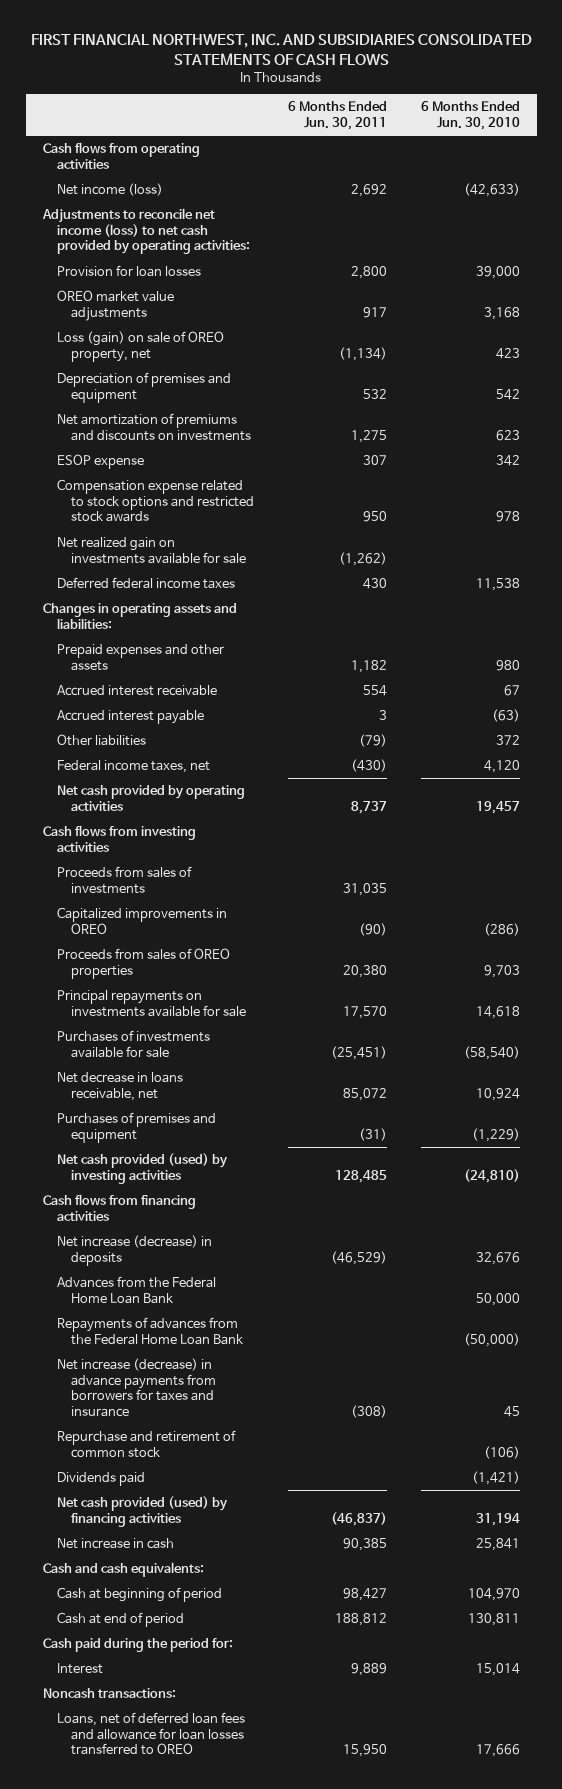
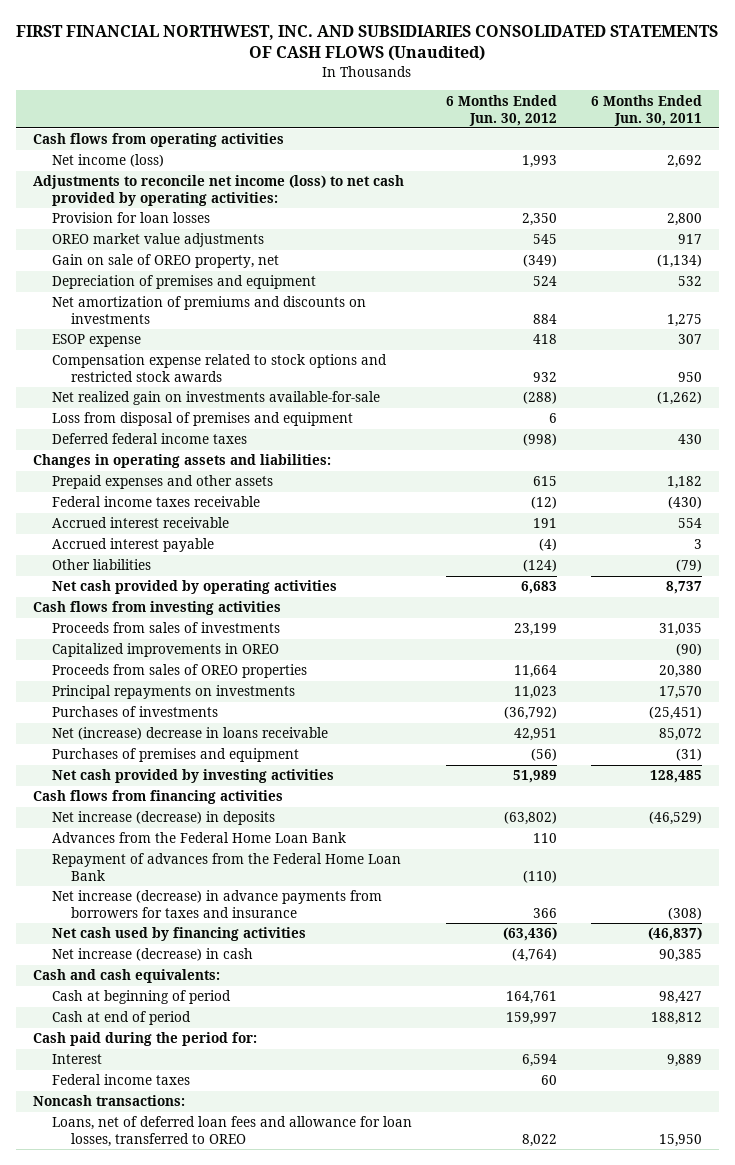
- FIRST FINANCIAL NORTHWEST, INC. AND SUBSIDIARIES CONSOLIDATED STATEMENTS OF CASH FLOWS
+ FIRST FINANCIAL NORTHWEST, INC. AND SUBSIDIARIES CONSOLIDATED STATEMENTS OF CASH FLOWS (Unaudited)
- | 6 Months Ended Jun. 30, 2011 | 6 Months Ended Jun. 30, 2010
+ | 6 Months Ended Jun. 30, 2012 | 6 Months Ended Jun. 30, 2011
- Loss (gain) on sale of OREO property, net | (1,134) | 423
+ Gain on sale of OREO property, net | (349) | (1,134)
- Net realized gain on investments available for sale | (1,262) |
+ Net realized gain on investments available-for-sale | (288) | (1,262)
+ Loss from disposal of premises and equipment | 6 |
+ Federal income taxes receivable | (12) | (430)
- Federal income taxes, net | (430) | 4,120
- Principal repayments on investments available for sale | 17,570 | 14,618
- Purchases of investments available for sale | (25,451) | (58,540)
- Net decrease in loans receivable, net | 85,072 | 10,924
+ Principal repayments on investments | 11,023 | 17,570
+ Purchases of investments | (36,792) | (25,451)
+ Net (increase) decrease in loans receivable | 42,951 | 85,072
- Net cash provided (used) by investing activities | 128,485 | (24,810)
+ Net cash provided by investing activities | 51,989 | 128,485
- Repayments of advances from the Federal Home Loan Bank | | (50,000)
+ Repayment of advances from the Federal Home Loan Bank | (110) |
- Repurchase and retirement of common stock | | (106)
- Dividends paid | | (1,421)
- Net cash provided (used) by financing activities | (46,837) | 31,194
- Net increase in cash | 90,385 | 25,841
+ Net cash used by financing activities | (63,436) | (46,837)
+ Net increase (decrease) in cash | (4,764) | 90,385
+ Federal income taxes | 60 |
- Loans, net of deferred loan fees and allowance for loan losses transferred to OREO | 15,950 | 17,666
+ Loans, net of deferred loan fees and allowance for loan losses, transferred to OREO | 8,022 | 15,950

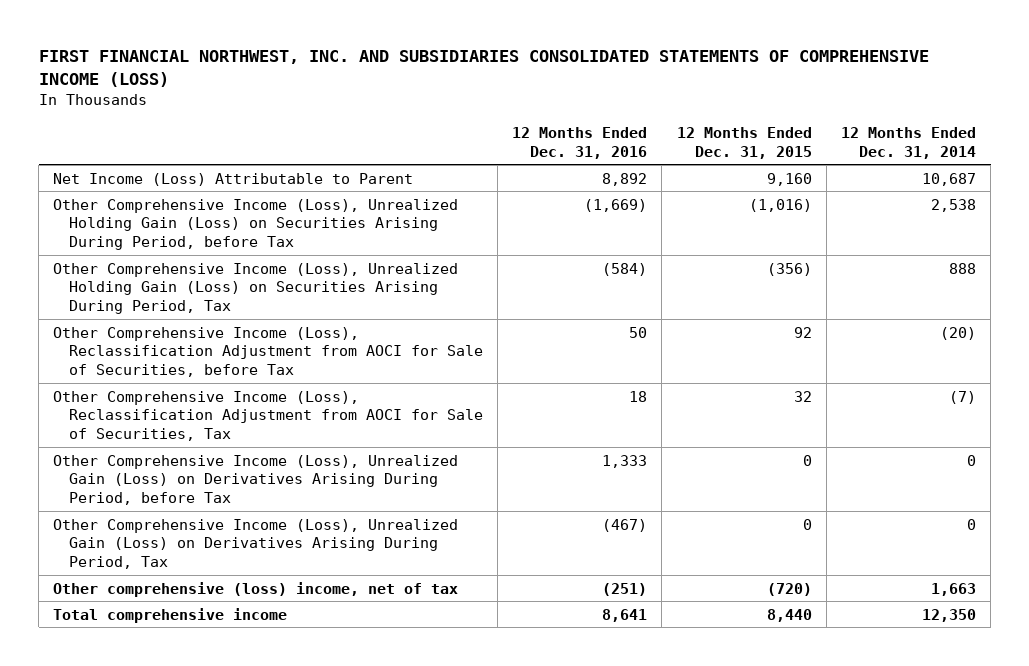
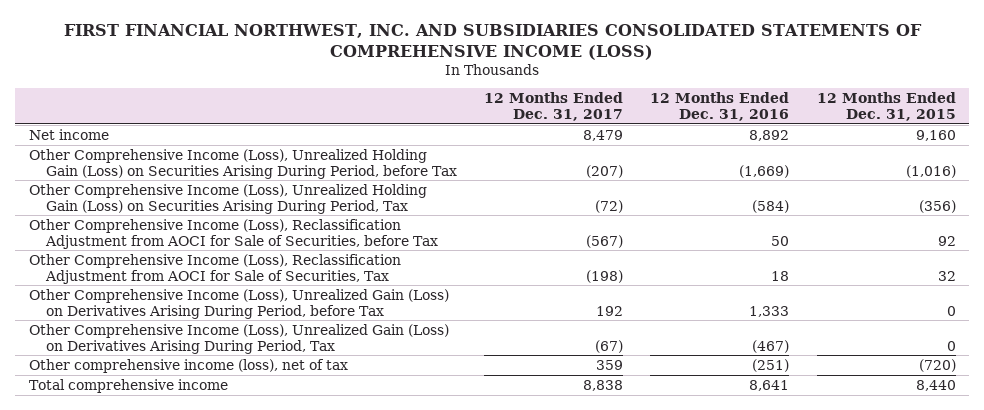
- | 12 Months Ended Dec. 31, 2016 | 12 Months Ended Dec. 31, 2015 | 12 Months Ended Dec. 31, 2014
+ | 12 Months Ended Dec. 31, 2017 | 12 Months Ended Dec. 31, 2016 | 12 Months Ended Dec. 31, 2015
- Net Income (Loss) Attributable to Parent | 8,892 | 9,160 | 10,687
+ Net income | 8,479 | 8,892 | 9,160
- Other comprehensive (loss) income, net of tax | (251) | (720) | 1,663
+ Other comprehensive income (loss), net of tax | 359 | (251) | (720)

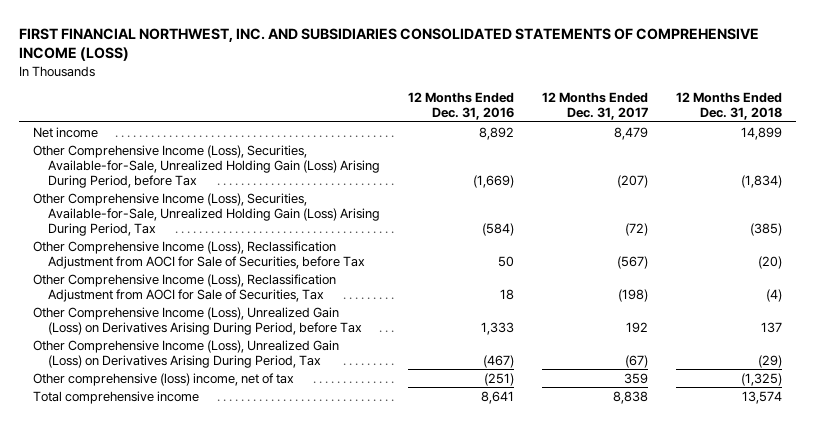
- | 12 Months Ended Dec. 31, 2017 | 12 Months Ended Dec. 31, 2016 | 12 Months Ended Dec. 31, 2015
+ | 12 Months Ended Dec. 31, 2016 | 12 Months Ended Dec. 31, 2017 | 12 Months Ended Dec. 31, 2018
- Other Comprehensive Income (Loss), Unrealized Holding Gain (Loss) on Securities Arising During Period, before Tax | (207) | (1,669) | (1,016)
- Other Comprehensive Income (Loss), Unrealized Holding Gain (Loss) on Securities Arising During Period, Tax | (72) | (584) | (356)
+ Other Comprehensive Income (Loss), Securities, Available-for-Sale, Unrealized Holding Gain (Loss) Arising During Period, before Tax | (1,669) | (207) | (1,834)
+ Other Comprehensive Income (Loss), Securities, Available-for-Sale, Unrealized Holding Gain (Loss) Arising During Period, Tax | (584) | (72) | (385)
- Other comprehensive income (loss), net of tax | 359 | (251) | (720)
+ Other comprehensive (loss) income, net of tax | (251) | 359 | (1,325)

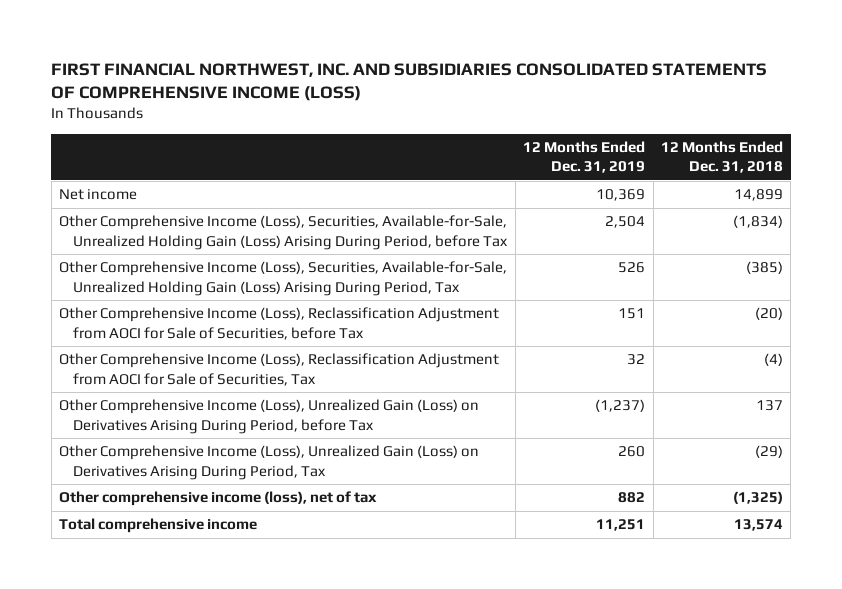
- | 12 Months Ended Dec. 31, 2016 | 12 Months Ended Dec. 31, 2017 | 12 Months Ended Dec. 31, 2018
+ | 12 Months Ended Dec. 31, 2019 | 12 Months Ended Dec. 31, 2018
- Other comprehensive (loss) income, net of tax | (251) | 359 | (1,325)
+ Other comprehensive income (loss), net of tax | 882 | (1,325)

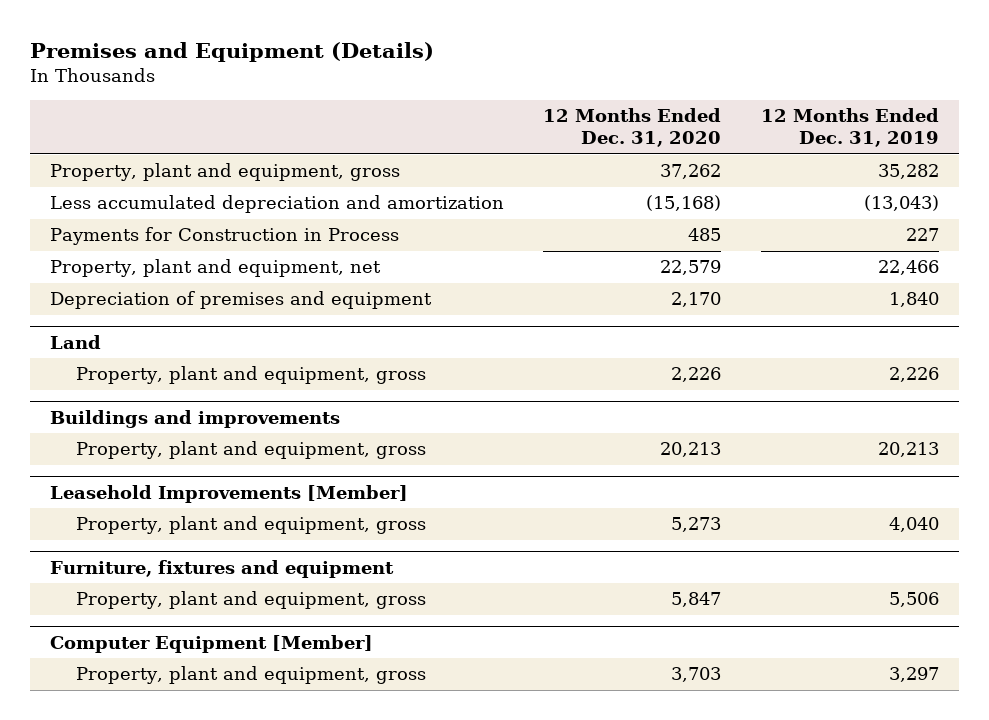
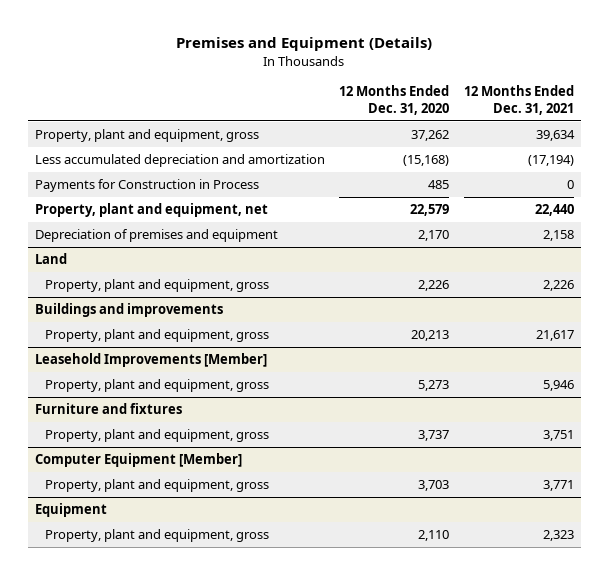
- | 12 Months Ended Dec. 31, 2020 | 12 Months Ended Dec. 31, 2019
+ | 12 Months Ended Dec. 31, 2020 | 12 Months Ended Dec. 31, 2021
- Furniture, fixtures and equipment
- Property, plant and equipment, gross | 5,847 | 5,506
+ Furniture and fixtures
+ Property, plant and equipment, gross | 3,737 | 3,751
+ Equipment
+ Property, plant and equipment, gross | 2,110 | 2,323

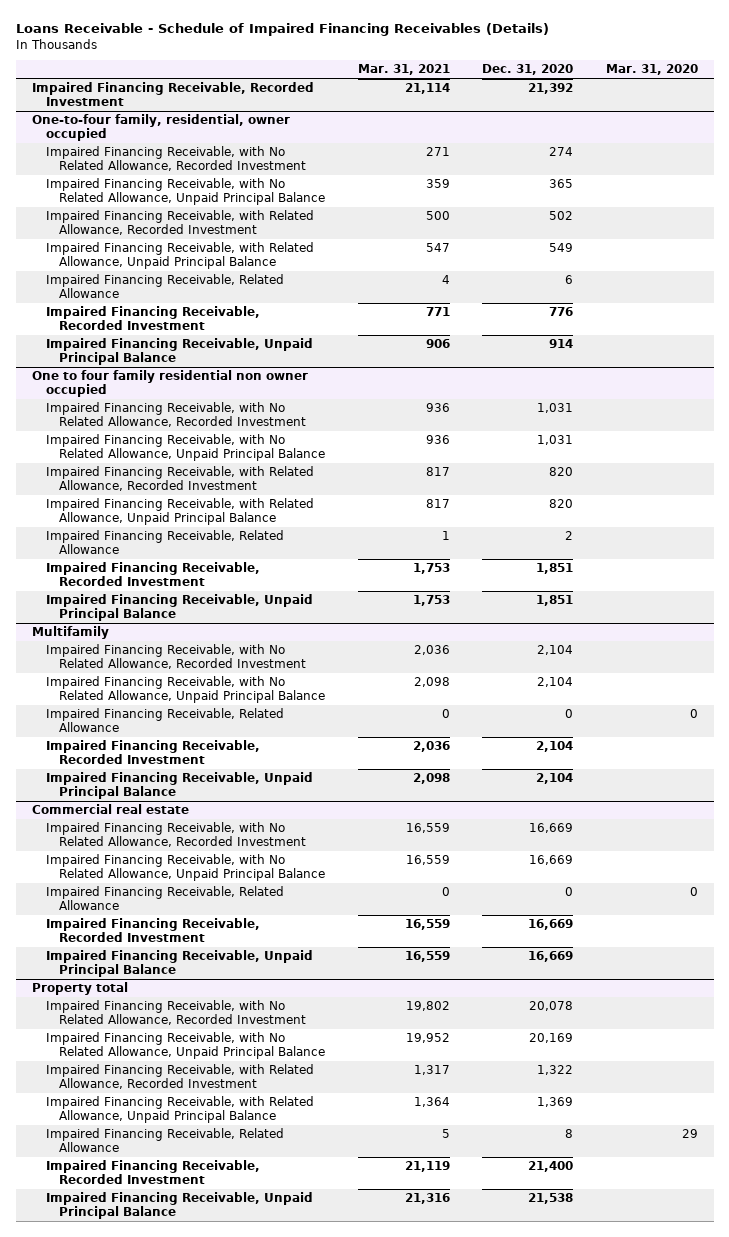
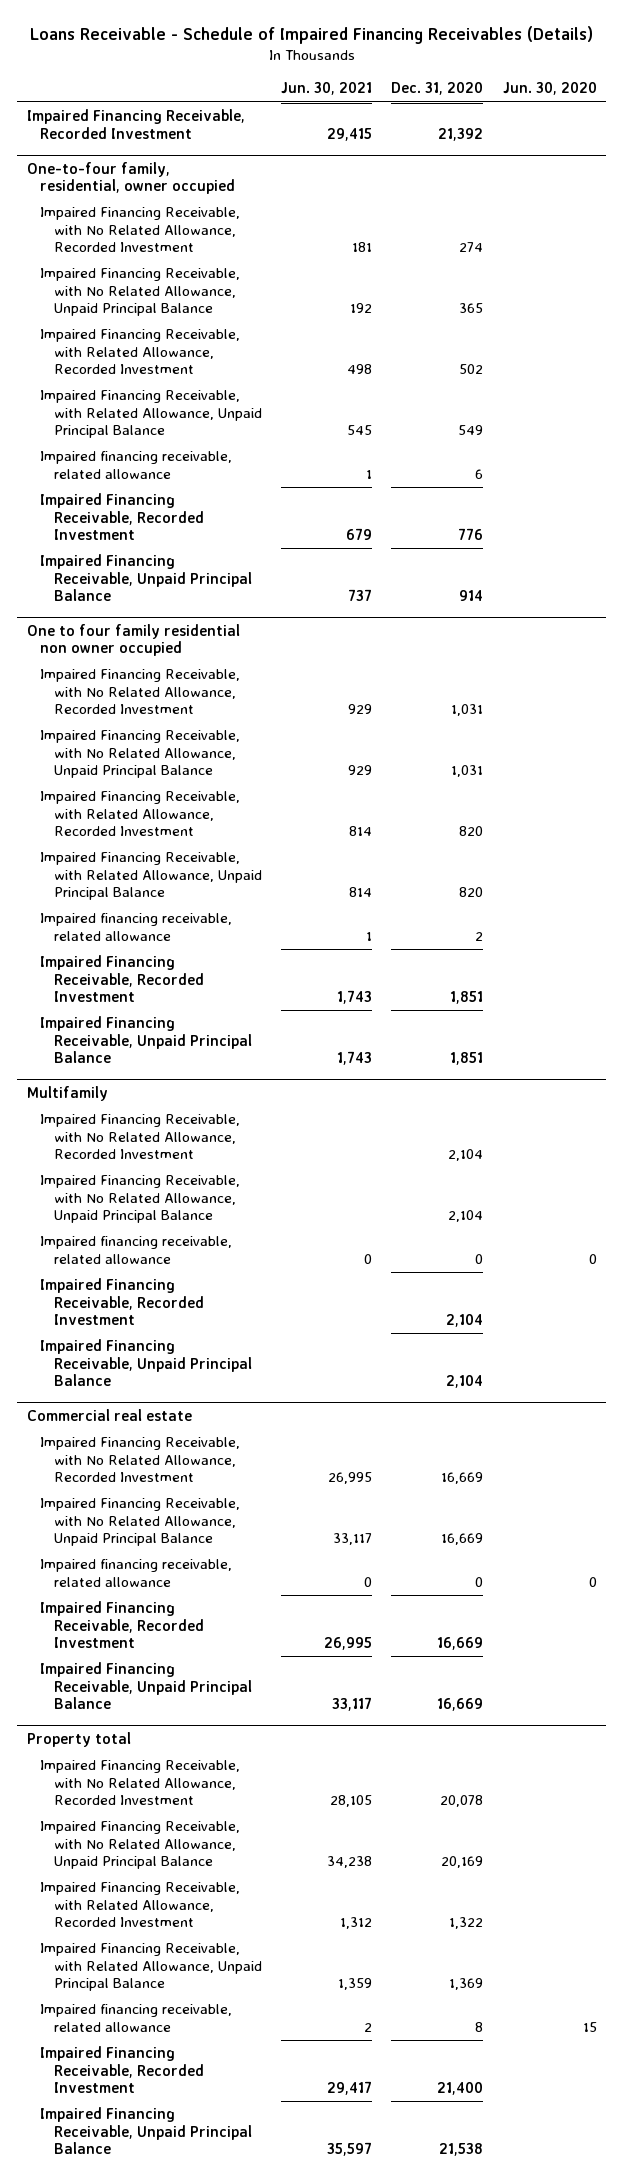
- | Mar. 31, 2021 | Dec. 31, 2020 | Mar. 31, 2020
+ | Jun. 30, 2021 | Dec. 31, 2020 | Jun. 30, 2020
@ One-to-four family, residential, owner occupied
- Impaired Financing Receivable, Related Allowance | 4 | 6 |
+ Impaired financing receivable, related allowance | 1 | 6 |
@ One to four family residential non owner occupied
- Impaired Financing Receivable, Related Allowance | 1 | 2 |
+ Impaired financing receivable, related allowance | 1 | 2 |
@ Multifamily
- Impaired Financing Receivable, Related Allowance | 0 | 0 | 0
+ Impaired financing receivable, related allowance | 0 | 0 | 0
@ Commercial real estate
- Impaired Financing Receivable, Related Allowance | 0 | 0 | 0
+ Impaired financing receivable, related allowance | 0 | 0 | 0
@ Property total
- Impaired Financing Receivable, Related Allowance | 5 | 8 | 29
+ Impaired financing receivable, related allowance | 2 | 8 | 15

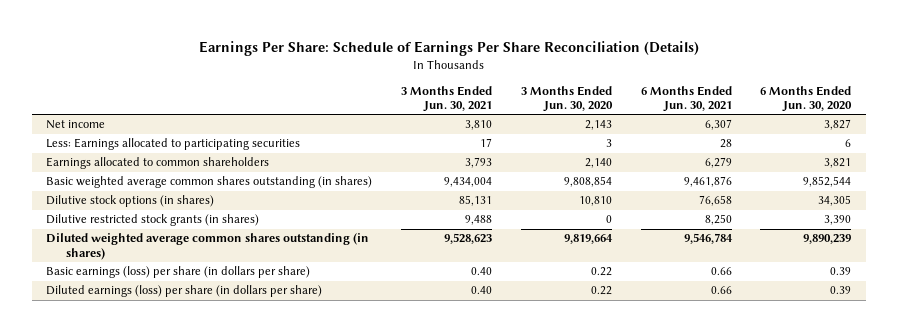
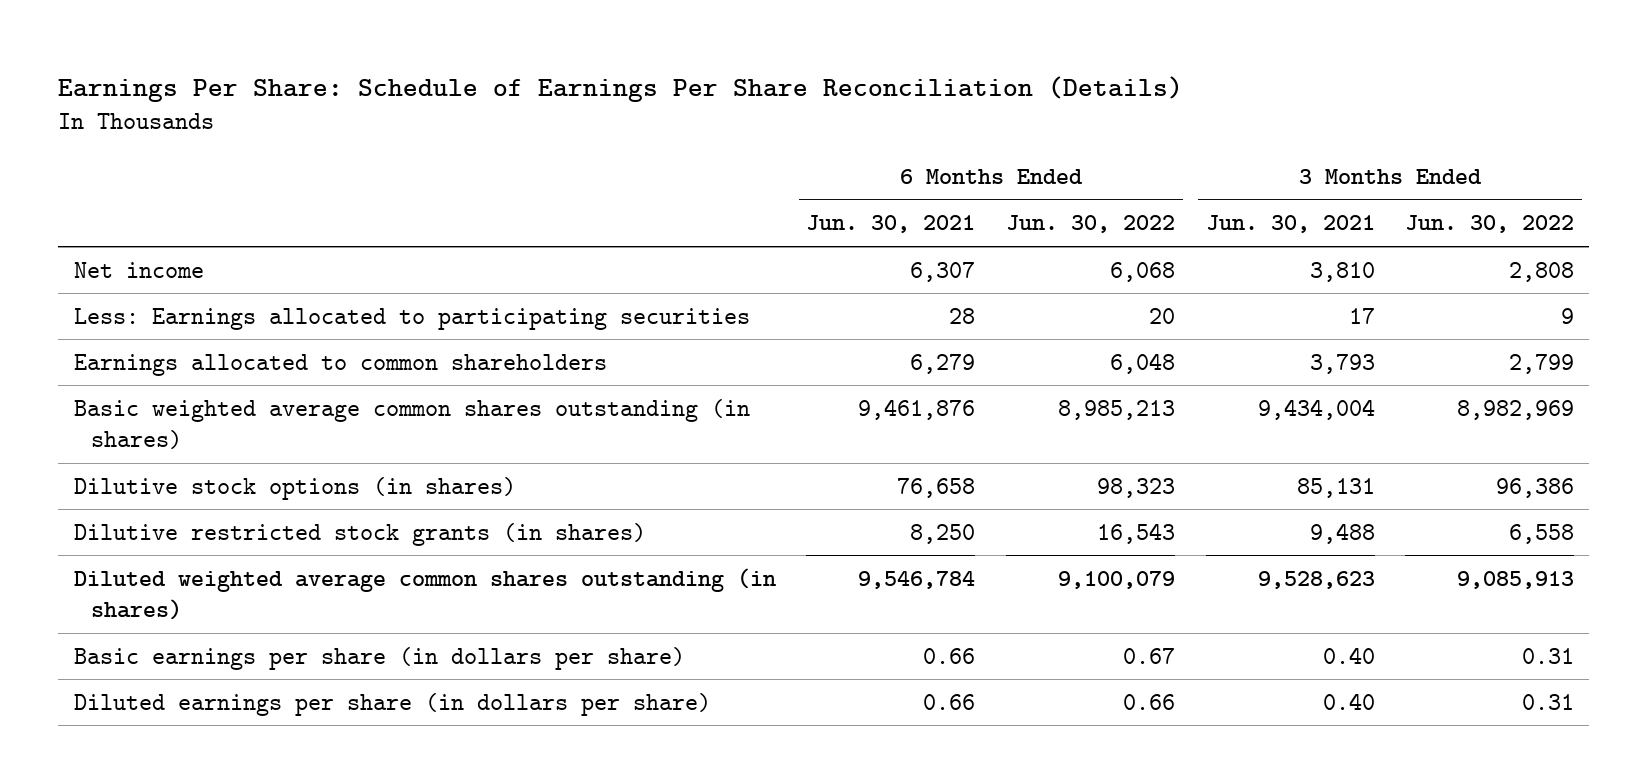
- | 3 Months Ended Jun. 30, 2021 | 3 Months Ended Jun. 30, 2020 | 6 Months Ended Jun. 30, 2021 | 6 Months Ended Jun. 30, 2020
+ | 6 Months Ended Jun. 30, 2021 | 6 Months Ended Jun. 30, 2022 | 3 Months Ended Jun. 30, 2021 | 3 Months Ended Jun. 30, 2022
- Basic earnings (loss) per share (in dollars per share) | 0.40 | 0.22 | 0.66 | 0.39
- Diluted earnings (loss) per share (in dollars per share) | 0.40 | 0.22 | 0.66 | 0.39
+ Basic earnings per share (in dollars per share) | 0.66 | 0.67 | 0.40 | 0.31
+ Diluted earnings per share (in dollars per share) | 0.66 | 0.66 | 0.40 | 0.31

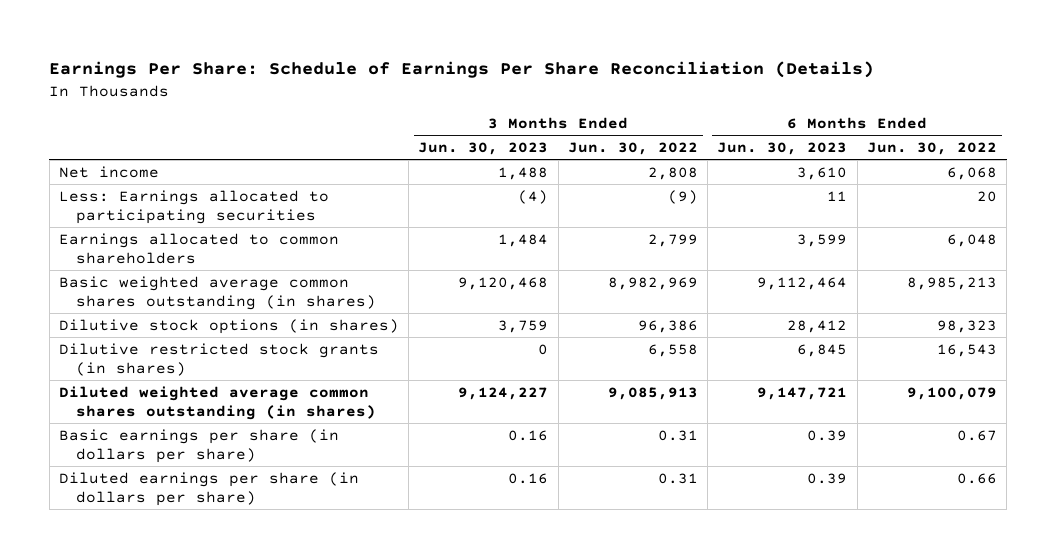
- | 6 Months Ended Jun. 30, 2021 | 6 Months Ended Jun. 30, 2022 | 3 Months Ended Jun. 30, 2021 | 3 Months Ended Jun. 30, 2022
+ | 3 Months Ended Jun. 30, 2023 | 3 Months Ended Jun. 30, 2022 | 6 Months Ended Jun. 30, 2023 | 6 Months Ended Jun. 30, 2022
- Less: Earnings allocated to participating securities | 28 | 20 | 17 | 9
+ Less: Earnings allocated to participating securities | (4) | (9) | 11 | 20

